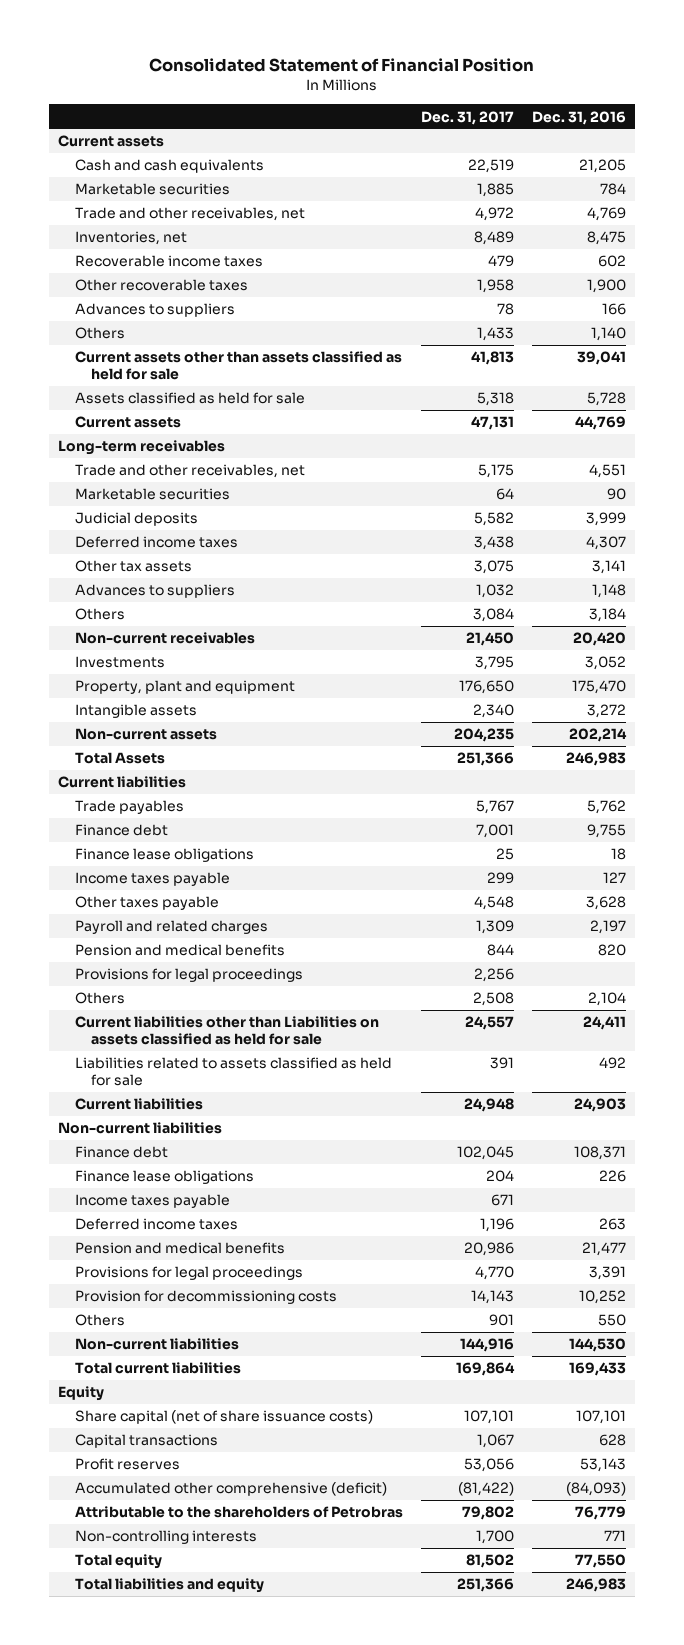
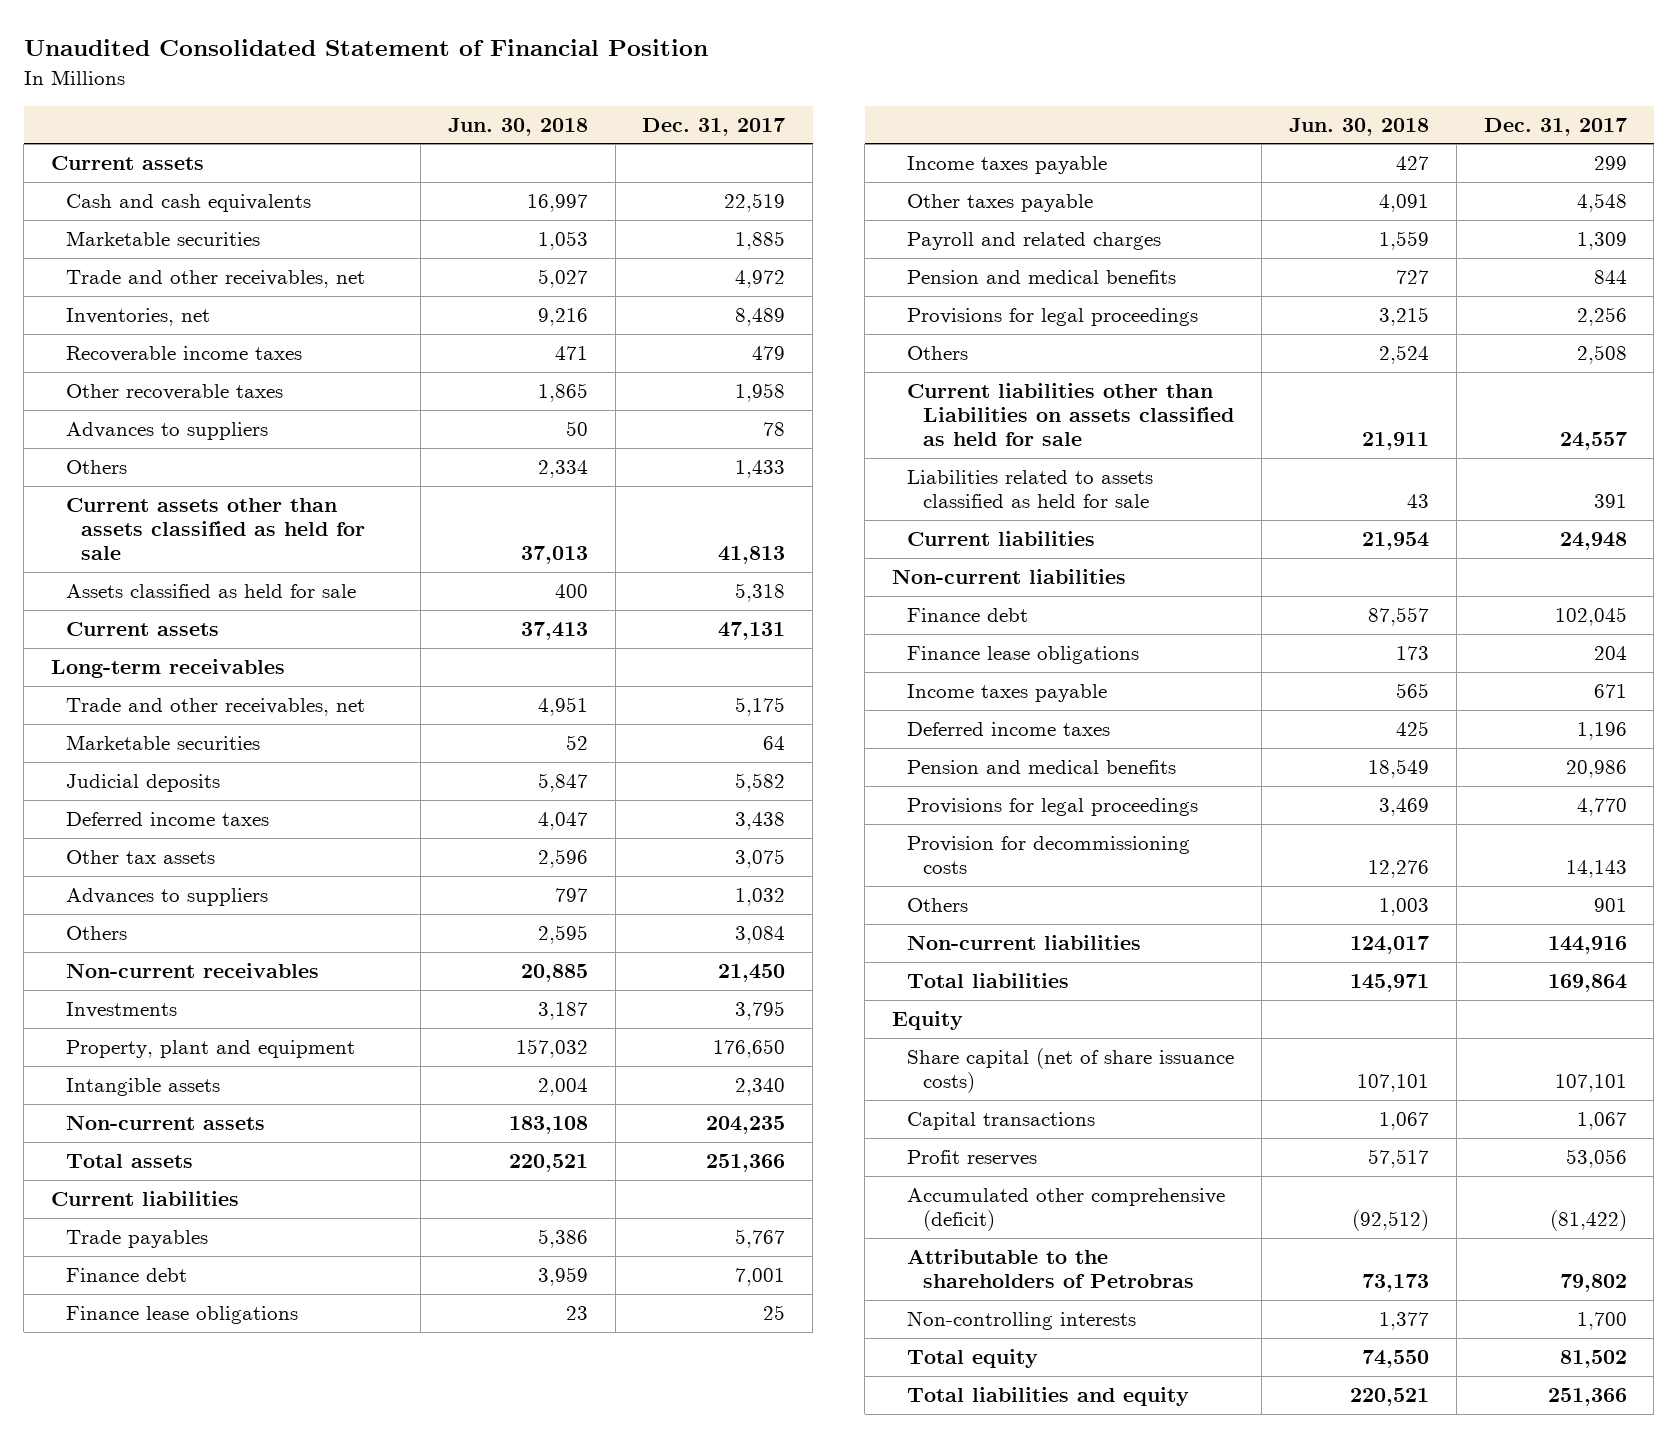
- Consolidated Statement of Financial Position
+ Unaudited Consolidated Statement of Financial Position
- | Dec. 31, 2017 | Dec. 31, 2016
+ | Jun. 30, 2018 | Dec. 31, 2017
- Total Assets | 251,366 | 246,983
+ Total assets | 220,521 | 251,366
- Total current liabilities | 169,864 | 169,433
+ Total liabilities | 145,971 | 169,864

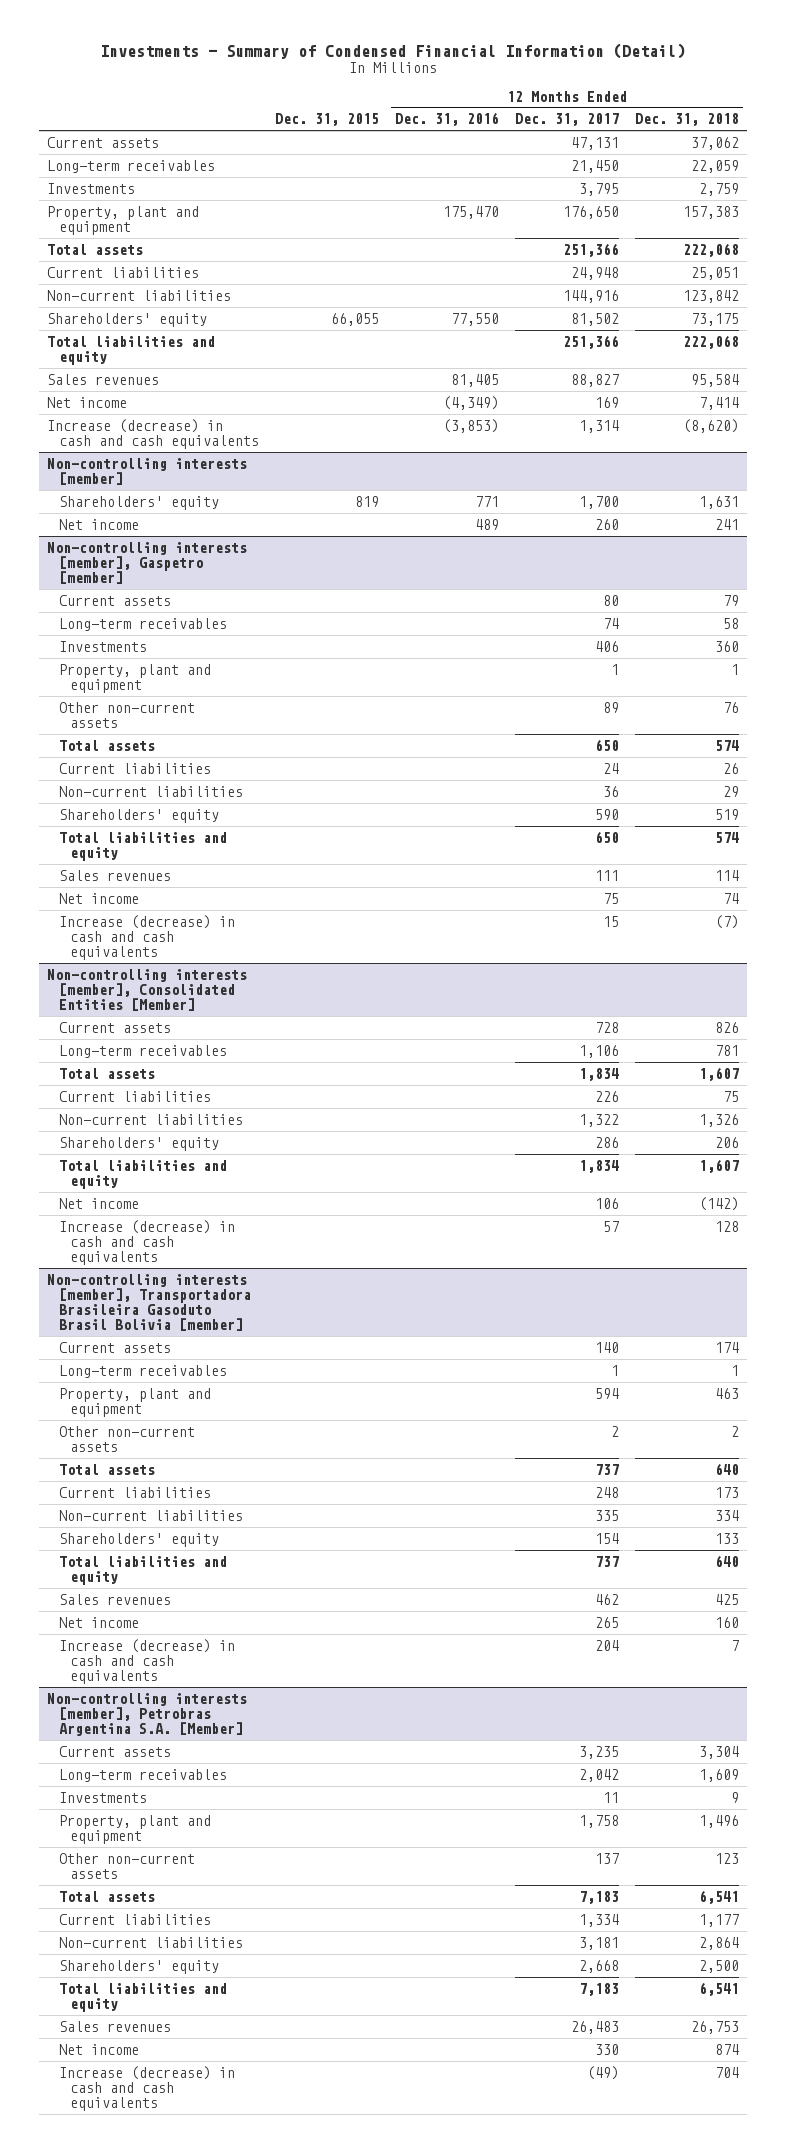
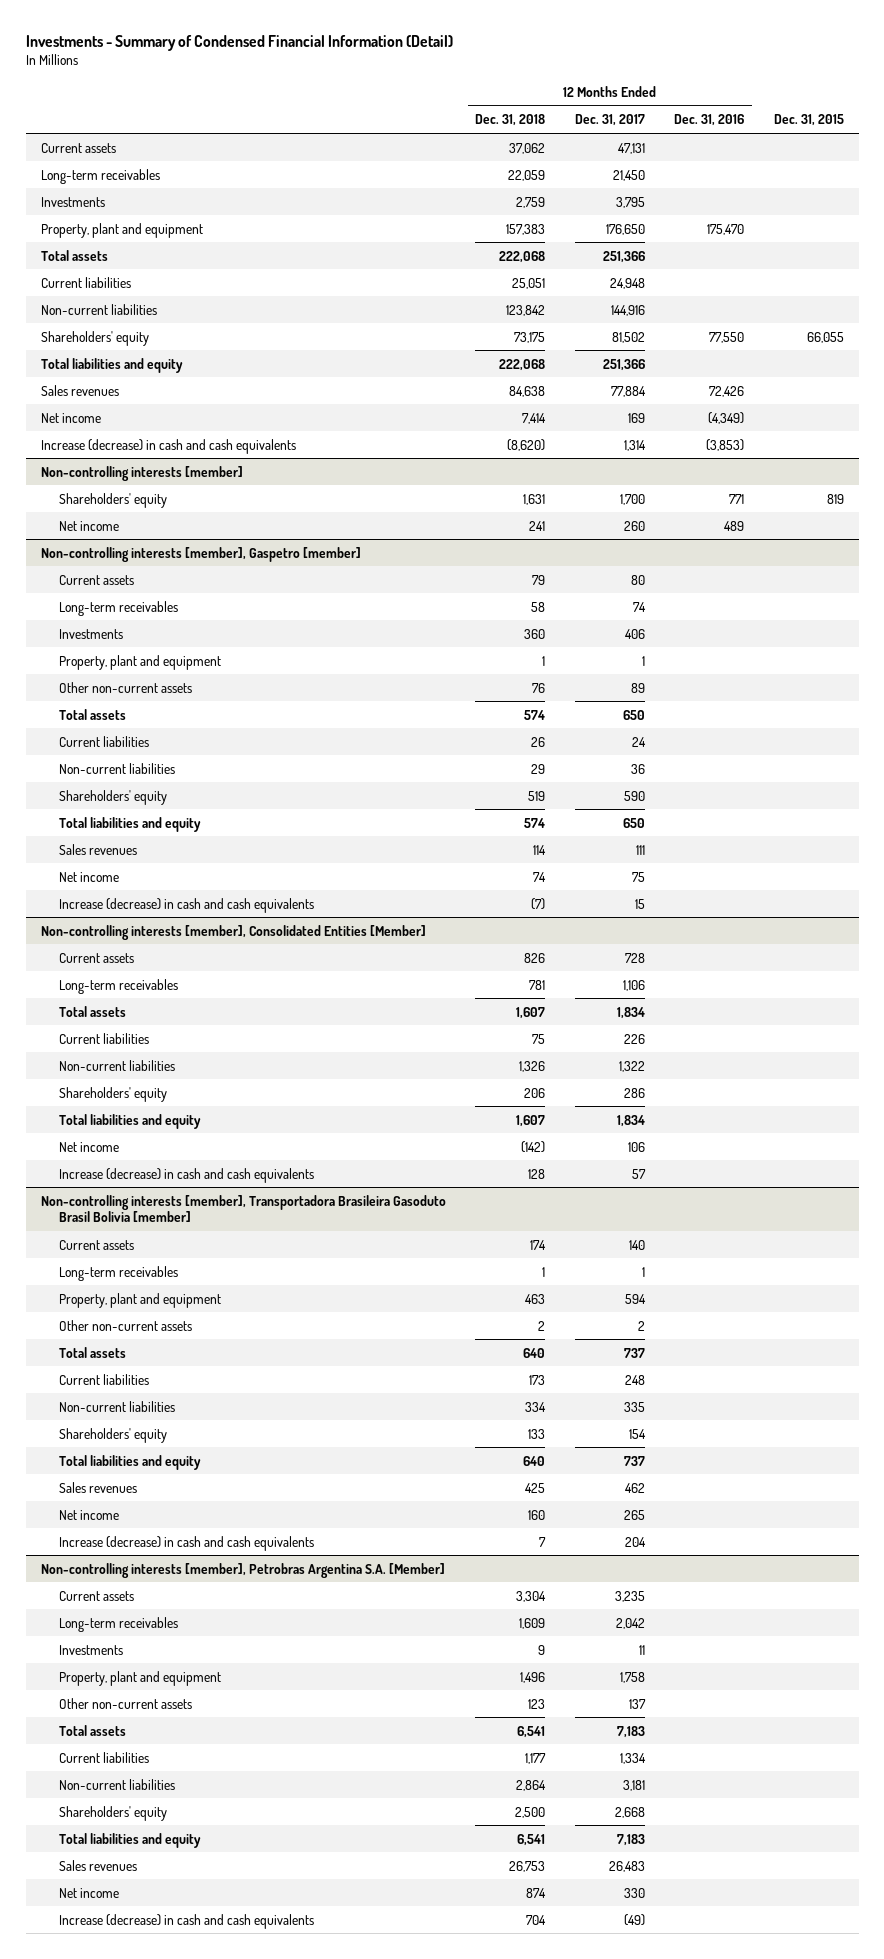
- | Dec. 31, 2015 | 12 Months Ended Dec. 31, 2016 | 12 Months Ended Dec. 31, 2017 | 12 Months Ended Dec. 31, 2018
+ | 12 Months Ended Dec. 31, 2018 | 12 Months Ended Dec. 31, 2017 | 12 Months Ended Dec. 31, 2016 | Dec. 31, 2015
- Sales revenues | | 81,405 | 88,827 | 95,584
+ Sales revenues | 84,638 | 77,884 | 72,426 |

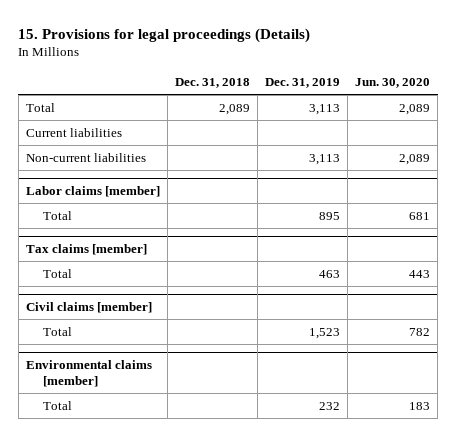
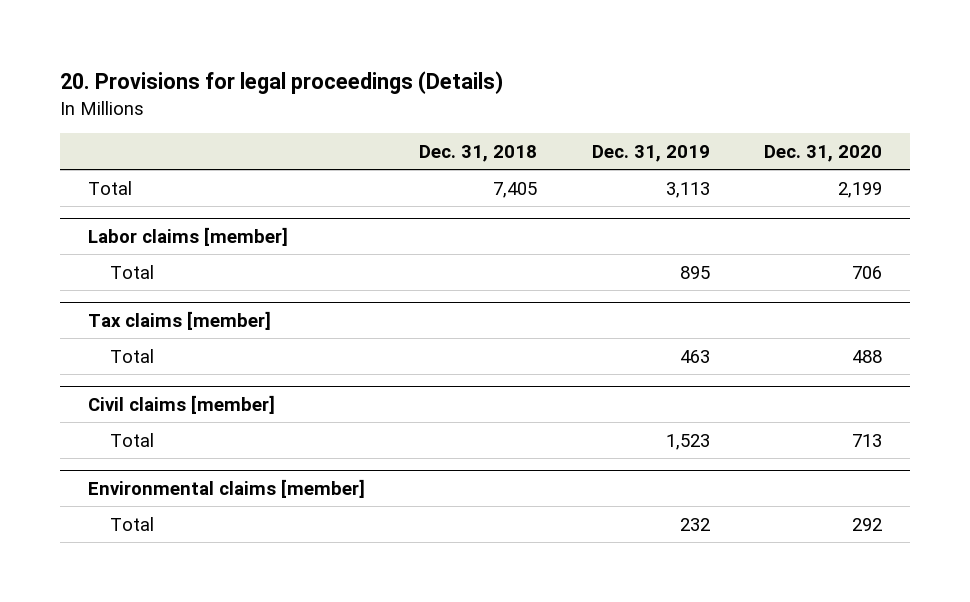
- 15. Provisions for legal proceedings (Details)
+ 20. Provisions for legal proceedings (Details)
- | Dec. 31, 2018 | Dec. 31, 2019 | Jun. 30, 2020
+ | Dec. 31, 2018 | Dec. 31, 2019 | Dec. 31, 2020
- Total | 2,089 | 3,113 | 2,089
- Current liabilities
- Non-current liabilities | | 3,113 | 2,089
+ Total | 7,405 | 3,113 | 2,199

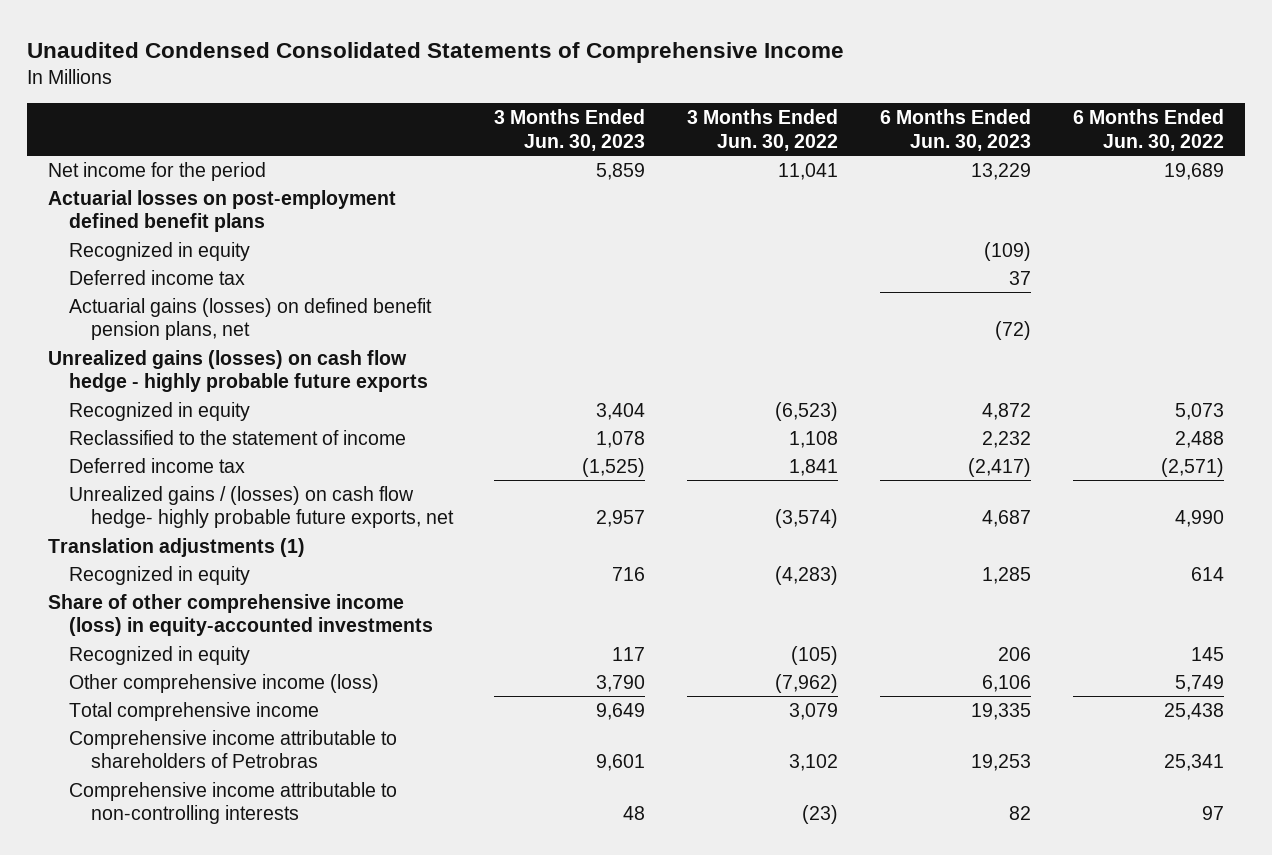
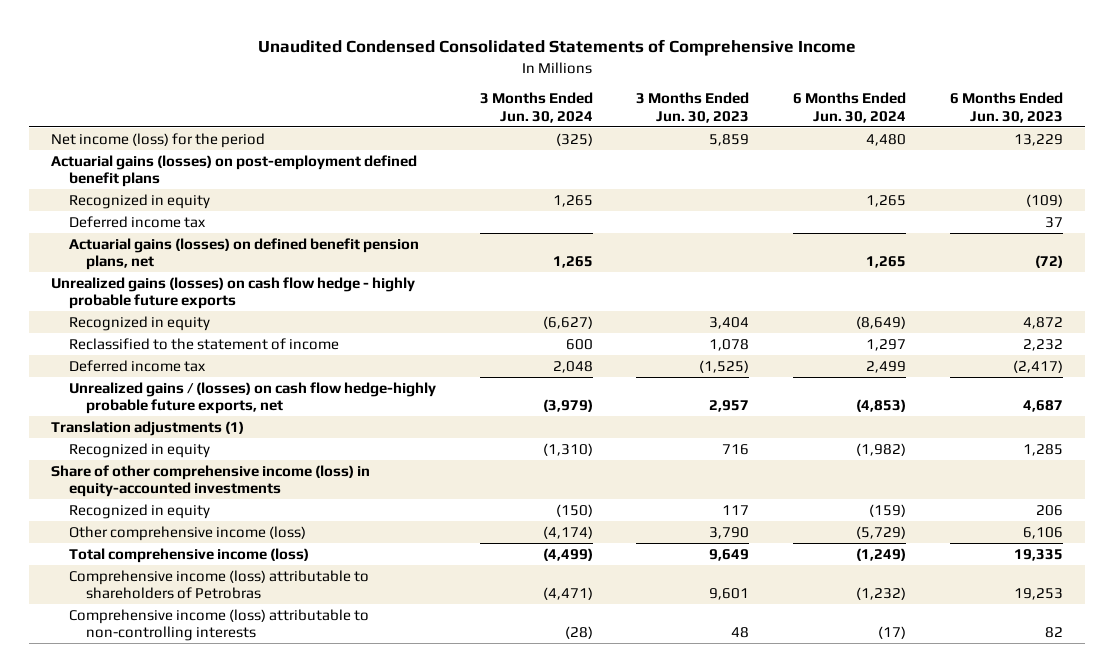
- | 3 Months Ended Jun. 30, 2023 | 3 Months Ended Jun. 30, 2022 | 6 Months Ended Jun. 30, 2023 | 6 Months Ended Jun. 30, 2022
+ | 3 Months Ended Jun. 30, 2024 | 3 Months Ended Jun. 30, 2023 | 6 Months Ended Jun. 30, 2024 | 6 Months Ended Jun. 30, 2023
- Net income for the period | 5,859 | 11,041 | 13,229 | 19,689
- Actuarial losses on post-employment defined benefit plans
+ Net income (loss) for the period | (325) | 5,859 | 4,480 | 13,229
+ Actuarial gains (losses) on post-employment defined benefit plans
- Unrealized gains / (losses) on cash flow hedge- highly probable future exports, net | 2,957 | (3,574) | 4,687 | 4,990
+ Unrealized gains / (losses) on cash flow hedge-highly probable future exports, net | (3,979) | 2,957 | (4,853) | 4,687
- Total comprehensive income | 9,649 | 3,079 | 19,335 | 25,438
- Comprehensive income attributable to shareholders of Petrobras | 9,601 | 3,102 | 19,253 | 25,341
- Comprehensive income attributable to non-controlling interests | 48 | (23) | 82 | 97
+ Total comprehensive income (loss) | (4,499) | 9,649 | (1,249) | 19,335
+ Comprehensive income (loss) attributable to shareholders of Petrobras | (4,471) | 9,601 | (1,232) | 19,253
+ Comprehensive income (loss) attributable to non-controlling interests | (28) | 48 | (17) | 82

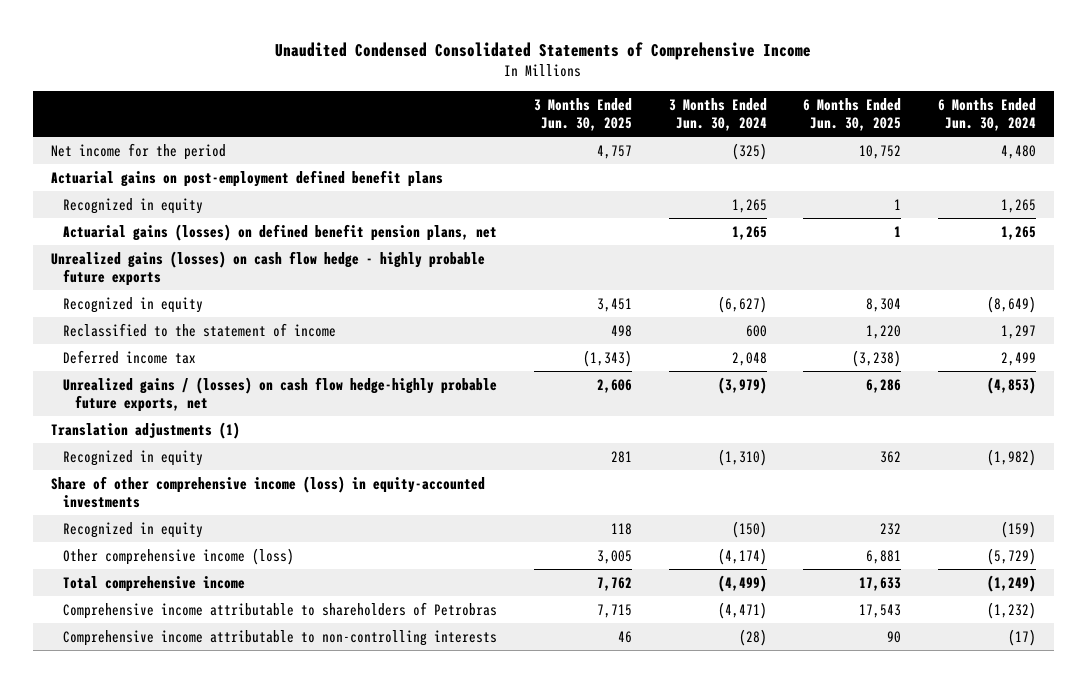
- | 3 Months Ended Jun. 30, 2024 | 3 Months Ended Jun. 30, 2023 | 6 Months Ended Jun. 30, 2024 | 6 Months Ended Jun. 30, 2023
+ | 3 Months Ended Jun. 30, 2025 | 3 Months Ended Jun. 30, 2024 | 6 Months Ended Jun. 30, 2025 | 6 Months Ended Jun. 30, 2024
- Net income (loss) for the period | (325) | 5,859 | 4,480 | 13,229
- Actuarial gains (losses) on post-employment defined benefit plans
+ Net income for the period | 4,757 | (325) | 10,752 | 4,480
+ Actuarial gains on post-employment defined benefit plans
- Deferred income tax | | | | 37
- Total comprehensive income (loss) | (4,499) | 9,649 | (1,249) | 19,335
- Comprehensive income (loss) attributable to shareholders of Petrobras | (4,471) | 9,601 | (1,232) | 19,253
- Comprehensive income (loss) attributable to non-controlling interests | (28) | 48 | (17) | 82
+ Total comprehensive income | 7,762 | (4,499) | 17,633 | (1,249)
+ Comprehensive income attributable to shareholders of Petrobras | 7,715 | (4,471) | 17,543 | (1,232)
+ Comprehensive income attributable to non-controlling interests | 46 | (28) | 90 | (17)

